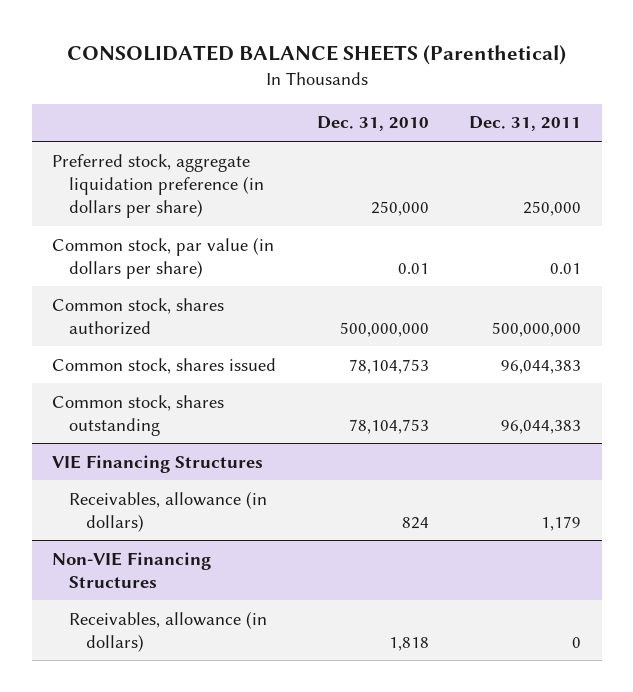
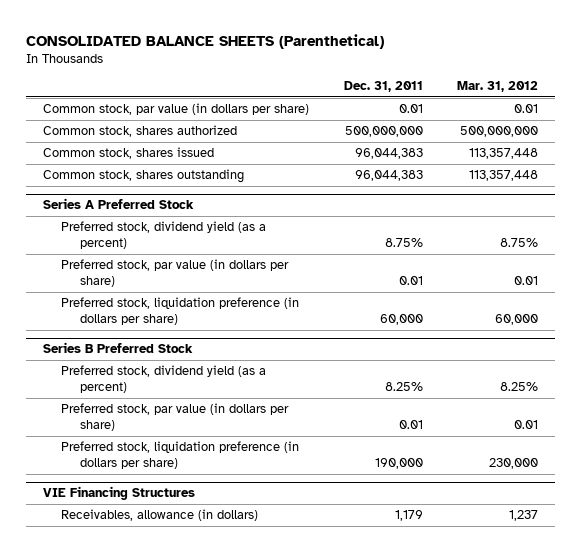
- | Dec. 31, 2010 | Dec. 31, 2011
+ | Dec. 31, 2011 | Mar. 31, 2012
- Preferred stock, aggregate liquidation preference (in dollars per share) | 250,000 | 250,000
+ Series A Preferred Stock
+ Preferred stock, dividend yield (as a percent) | 8.75% | 8.75%
+ Preferred stock, par value (in dollars per share) | 0.01 | 0.01
+ Preferred stock, liquidation preference (in dollars per share) | 60,000 | 60,000
+ Series B Preferred Stock
+ Preferred stock, dividend yield (as a percent) | 8.25% | 8.25%
+ Preferred stock, par value (in dollars per share) | 0.01 | 0.01
+ Preferred stock, liquidation preference (in dollars per share) | 190,000 | 230,000
- Non-VIE Financing Structures
- Receivables, allowance (in dollars) | 1,818 | 0

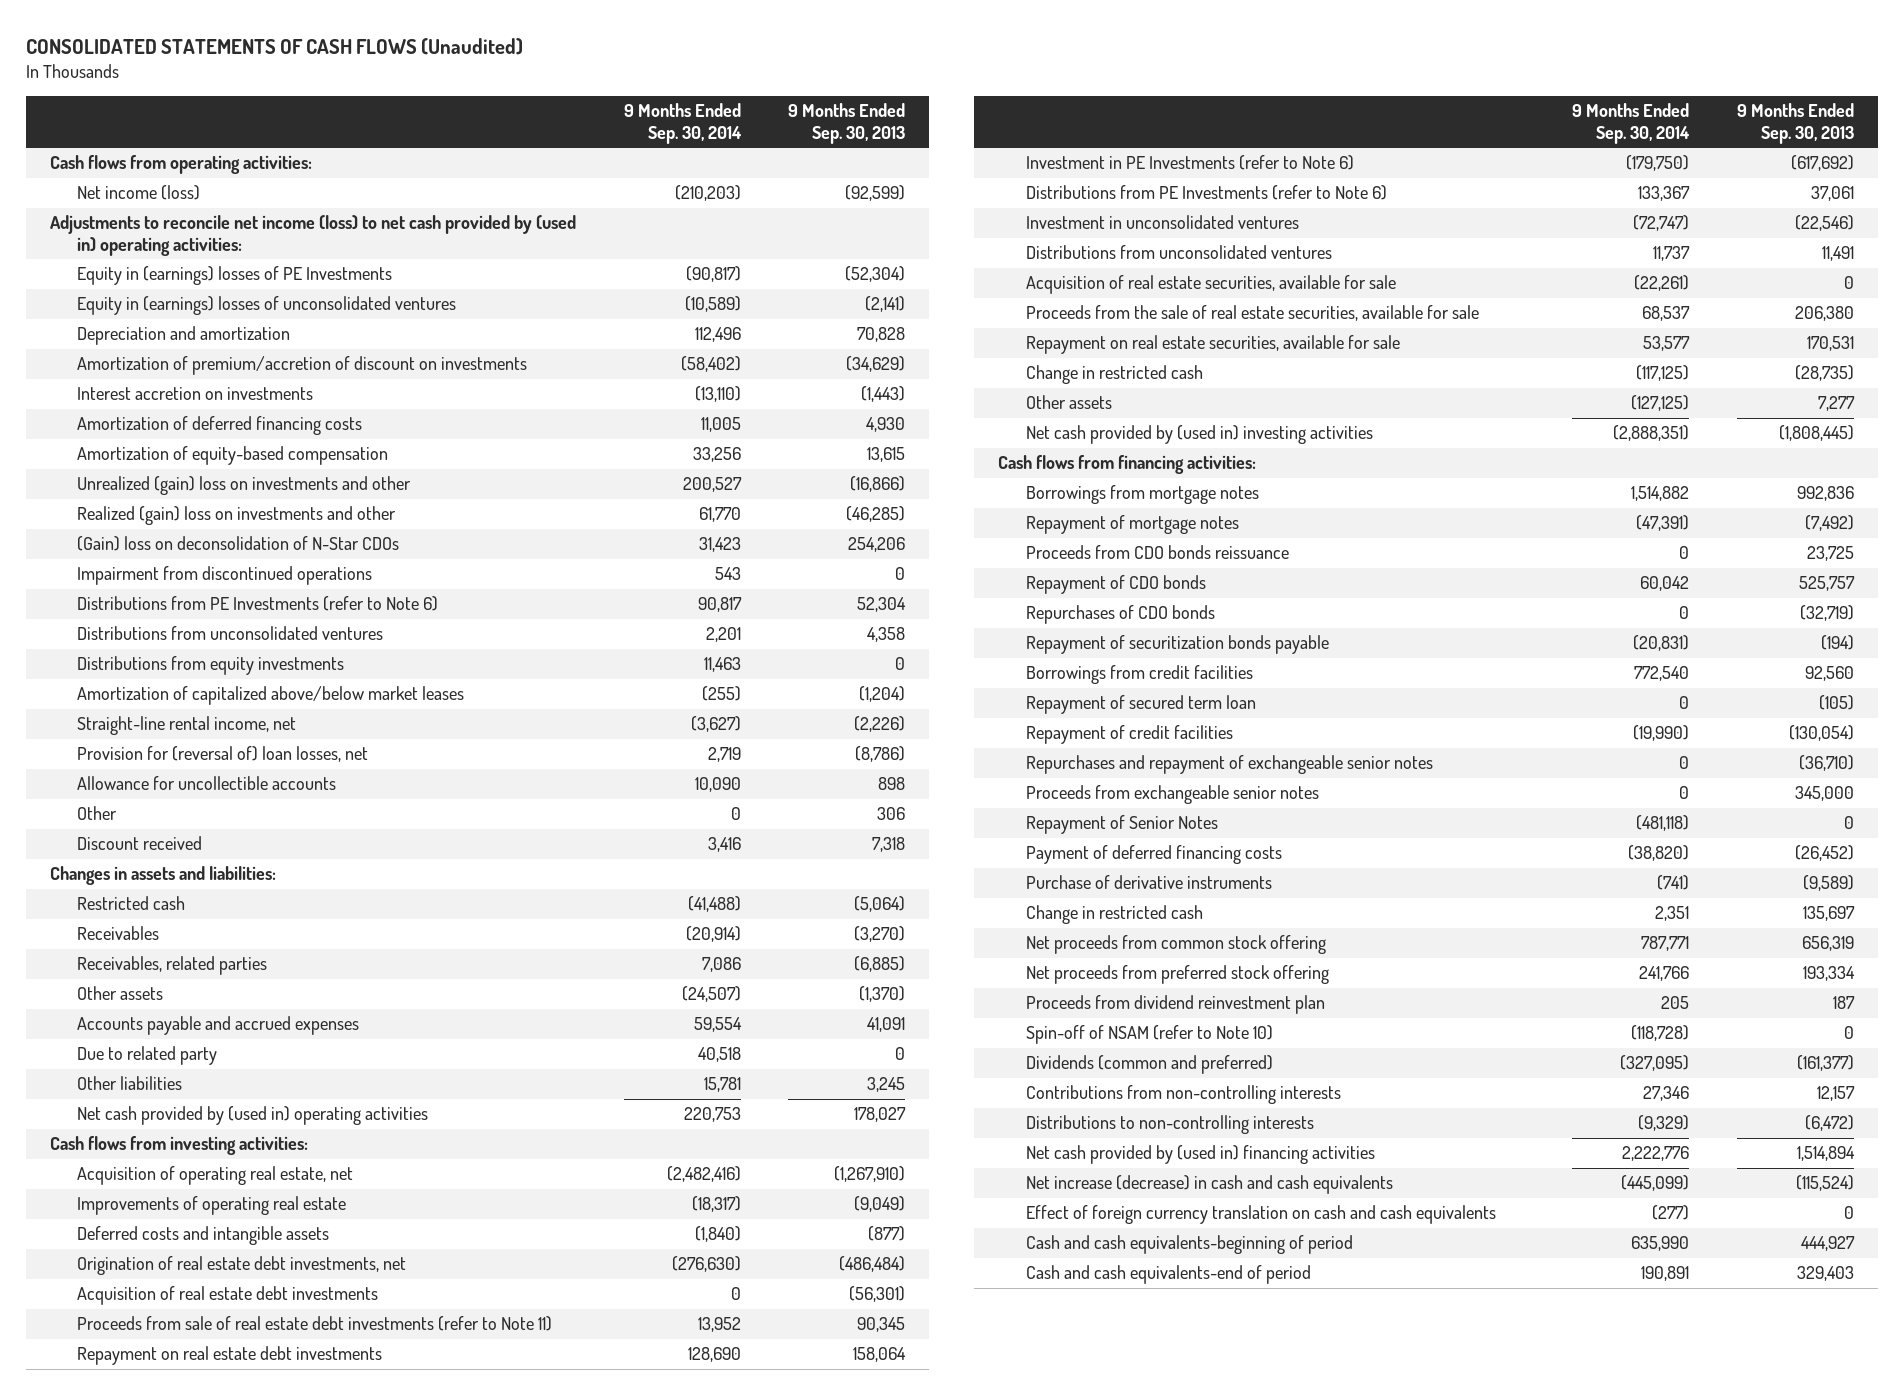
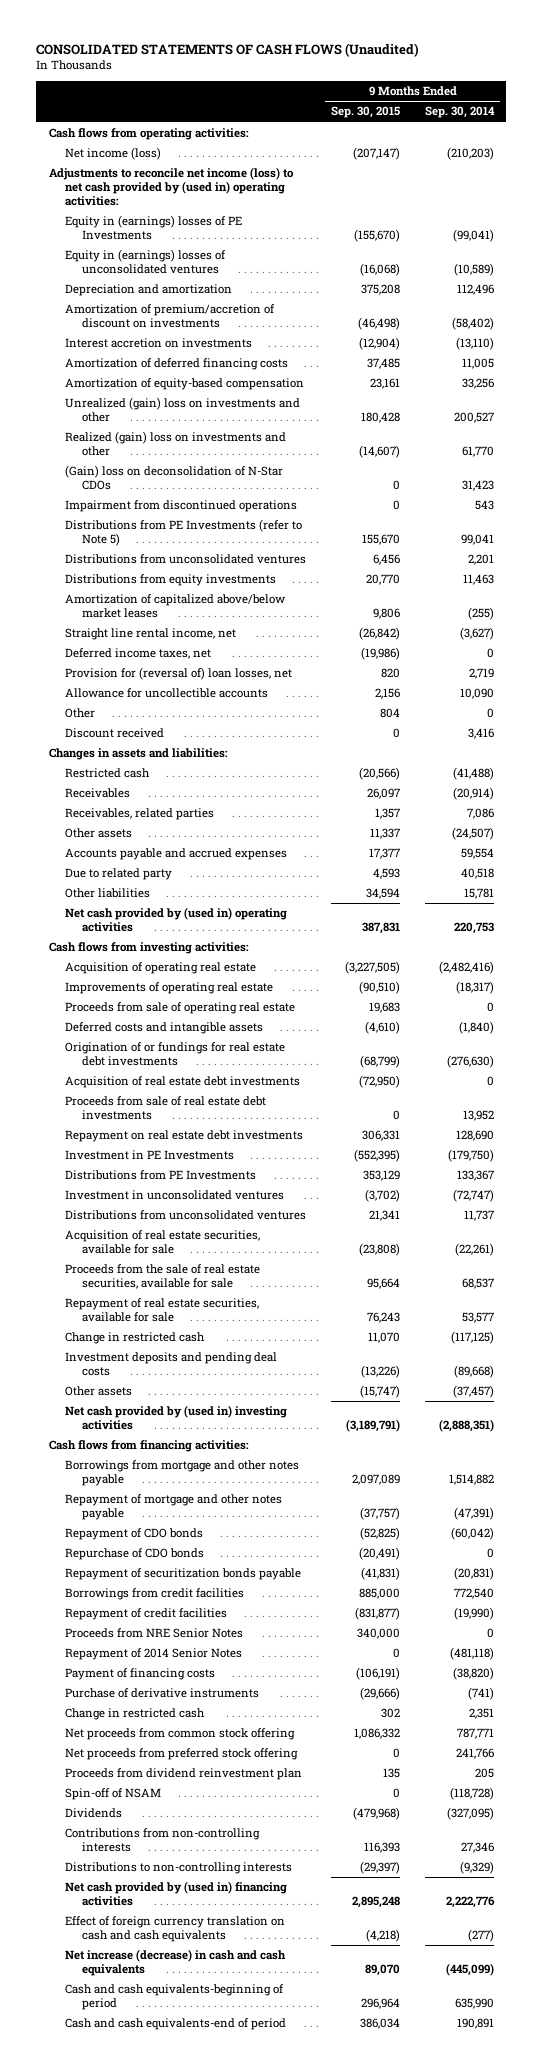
- | 9 Months Ended Sep. 30, 2014 | 9 Months Ended Sep. 30, 2013
+ | 9 Months Ended Sep. 30, 2015 | 9 Months Ended Sep. 30, 2014
- Equity in (earnings) losses of PE Investments | (90,817) | (52,304)
+ Equity in (earnings) losses of PE Investments | (155,670) | (99,041)
- Distributions from PE Investments (refer to Note 6) | 90,817 | 52,304
+ Distributions from PE Investments (refer to Note 5) | 155,670 | 99,041
- Straight-line rental income, net | (3,627) | (2,226)
+ Straight line rental income, net | (26,842) | (3,627)
+ Deferred income taxes, net | (19,986) | 0
- Acquisition of operating real estate, net | (2,482,416) | (1,267,910)
+ Acquisition of operating real estate | (3,227,505) | (2,482,416)
+ Proceeds from sale of operating real estate | 19,683 | 0
- Origination of real estate debt investments, net | (276,630) | (486,484)
+ Origination of or fundings for real estate debt investments | (68,799) | (276,630)
- Proceeds from sale of real estate debt investments (refer to Note 11) | 13,952 | 90,345
+ Proceeds from sale of real estate debt investments | 0 | 13,952
- Investment in PE Investments (refer to Note 6) | (179,750) | (617,692)
- Distributions from PE Investments (refer to Note 6) | 133,367 | 37,061
+ Investment in PE Investments | (552,395) | (179,750)
+ Distributions from PE Investments | 353,129 | 133,367
- Repayment on real estate securities, available for sale | 53,577 | 170,531
+ Repayment of real estate securities, available for sale | 76,243 | 53,577
- Other assets | (127,125) | 7,277
+ Investment deposits and pending deal costs | (13,226) | (89,668)
+ Other assets | (15,747) | (37,457)
- Borrowings from mortgage notes | 1,514,882 | 992,836
- Repayment of mortgage notes | (47,391) | (7,492)
- Proceeds from CDO bonds reissuance | 0 | 23,725
- Repayment of CDO bonds | 60,042 | 525,757
- Repurchases of CDO bonds | 0 | (32,719)
+ Borrowings from mortgage and other notes payable | 2,097,089 | 1,514,882
+ Repayment of mortgage and other notes payable | (37,757) | (47,391)
+ Repayment of CDO bonds | (52,825) | (60,042)
+ Repurchase of CDO bonds | (20,491) | 0
- Repayment of secured term loan | 0 | (105)
- Repurchases and repayment of exchangeable senior notes | 0 | (36,710)
- Proceeds from exchangeable senior notes | 0 | 345,000
- Repayment of Senior Notes | (481,118) | 0
- Payment of deferred financing costs | (38,820) | (26,452)
+ Proceeds from NRE Senior Notes | 340,000 | 0
+ Repayment of 2014 Senior Notes | 0 | (481,118)
+ Payment of financing costs | (106,191) | (38,820)
- Spin-off of NSAM (refer to Note 10) | (118,728) | 0
- Dividends (common and preferred) | (327,095) | (161,377)
+ Spin-off of NSAM | 0 | (118,728)
+ Dividends | (479,968) | (327,095)
moved down: Net increase (decrease) in cash and cash equivalents | 89,070 | (445,099)

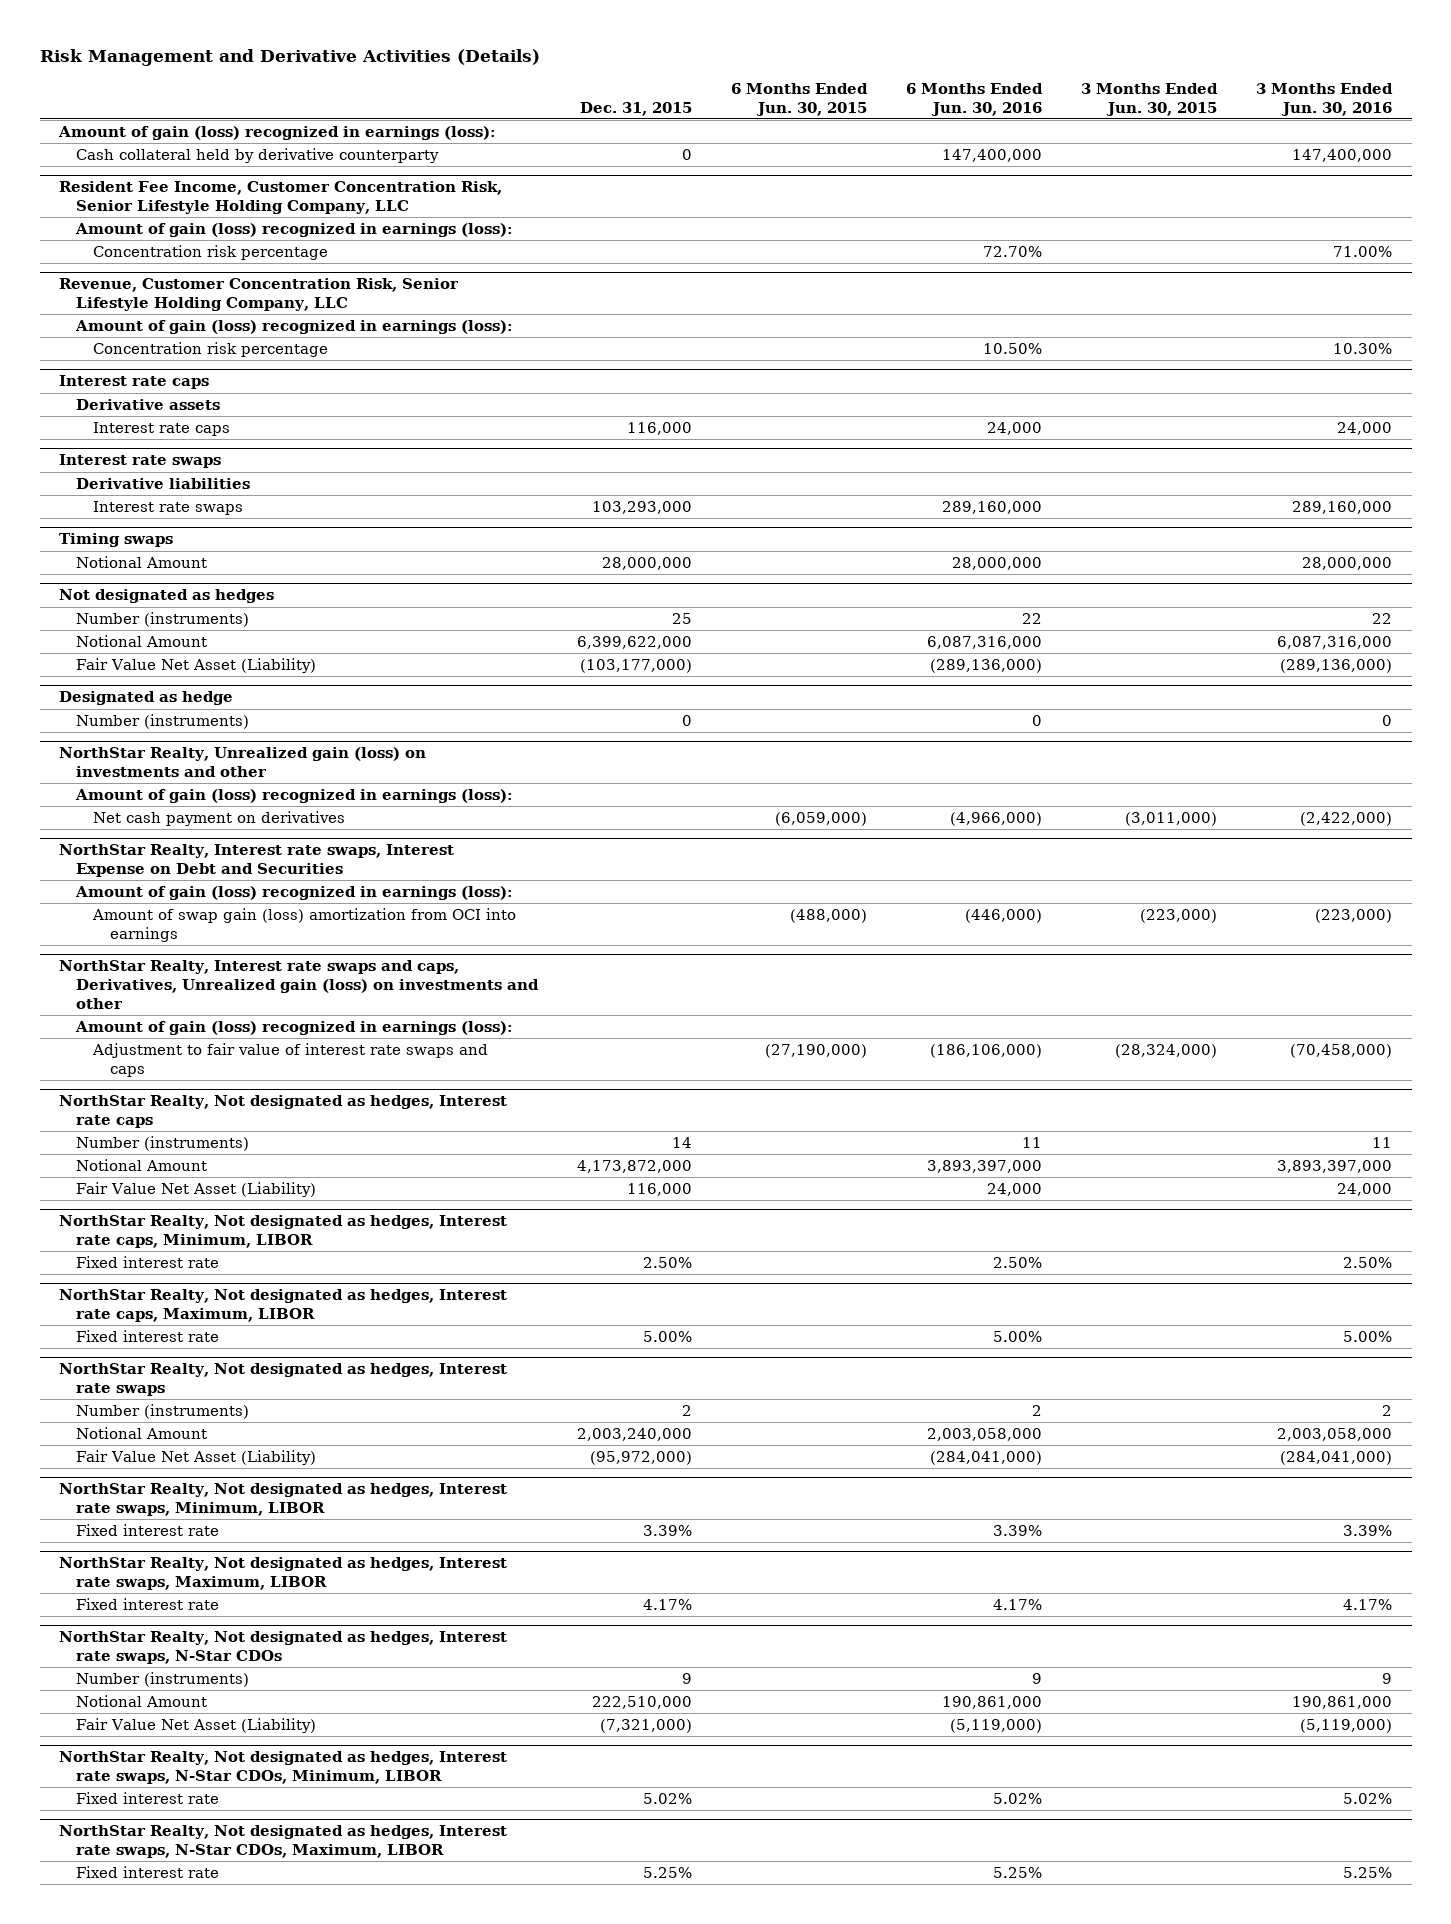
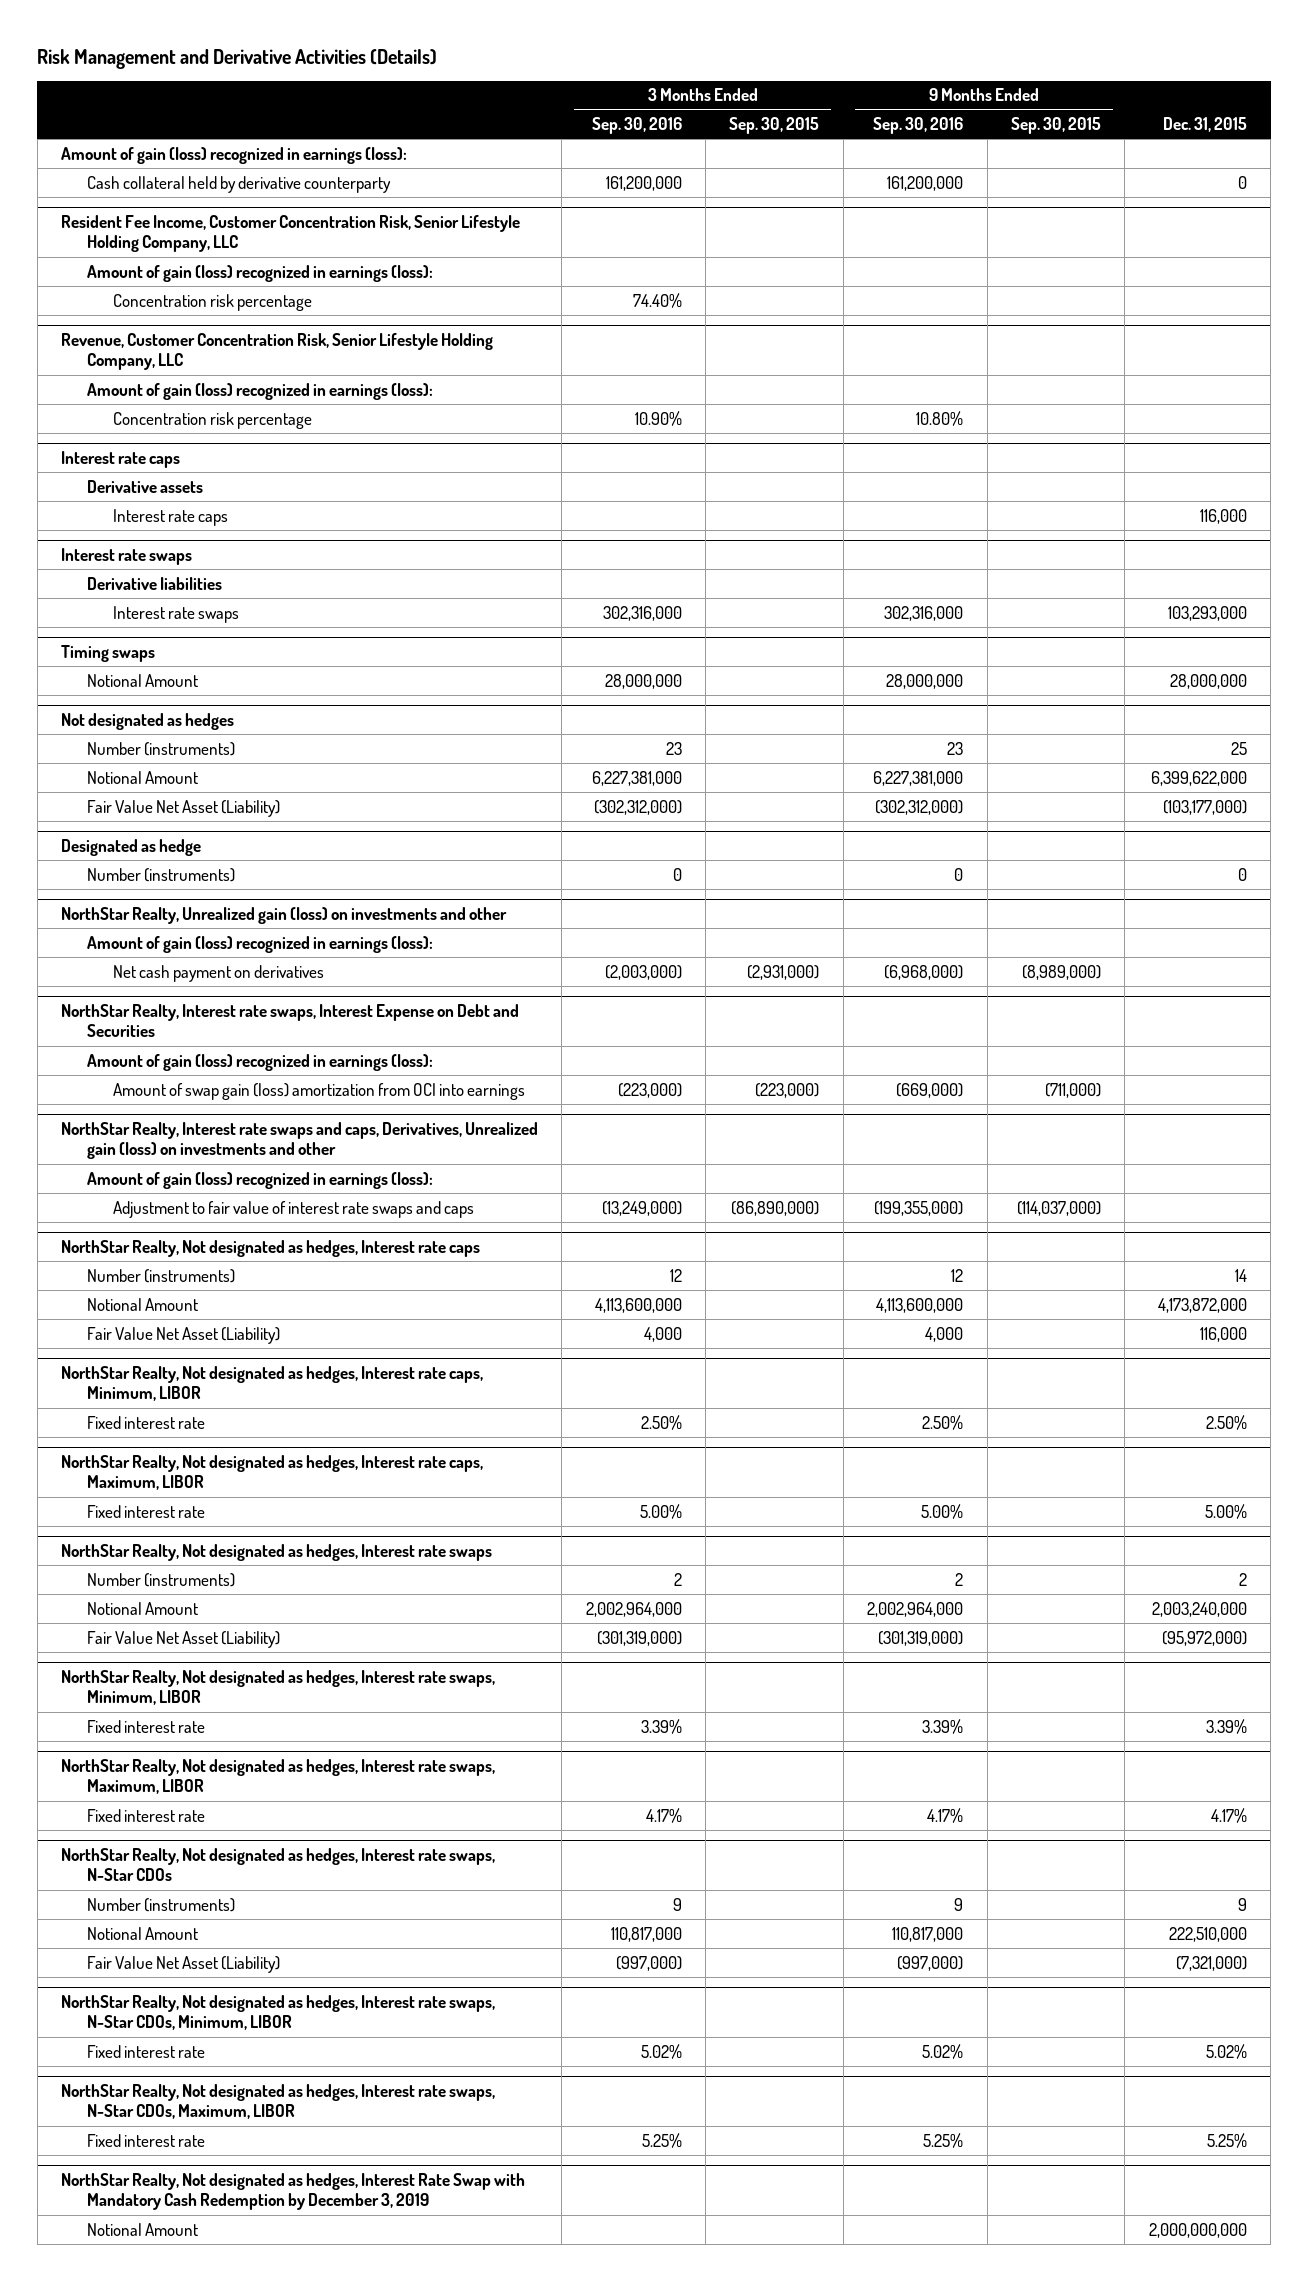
- | Dec. 31, 2015 | 6 Months Ended Jun. 30, 2015 | 6 Months Ended Jun. 30, 2016 | 3 Months Ended Jun. 30, 2015 | 3 Months Ended Jun. 30, 2016
+ | 3 Months Ended Sep. 30, 2016 | 3 Months Ended Sep. 30, 2015 | 9 Months Ended Sep. 30, 2016 | 9 Months Ended Sep. 30, 2015 | Dec. 31, 2015
+ NorthStar Realty, Not designated as hedges, Interest Rate Swap with Mandatory Cash Redemption by December 3, 2019
+ Notional Amount | | | | | 2,000,000,000

